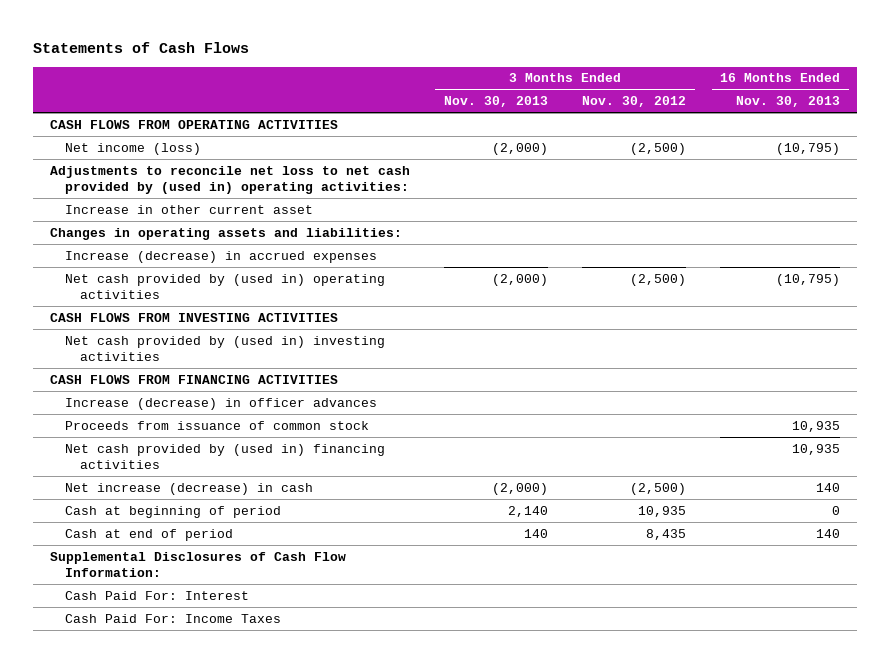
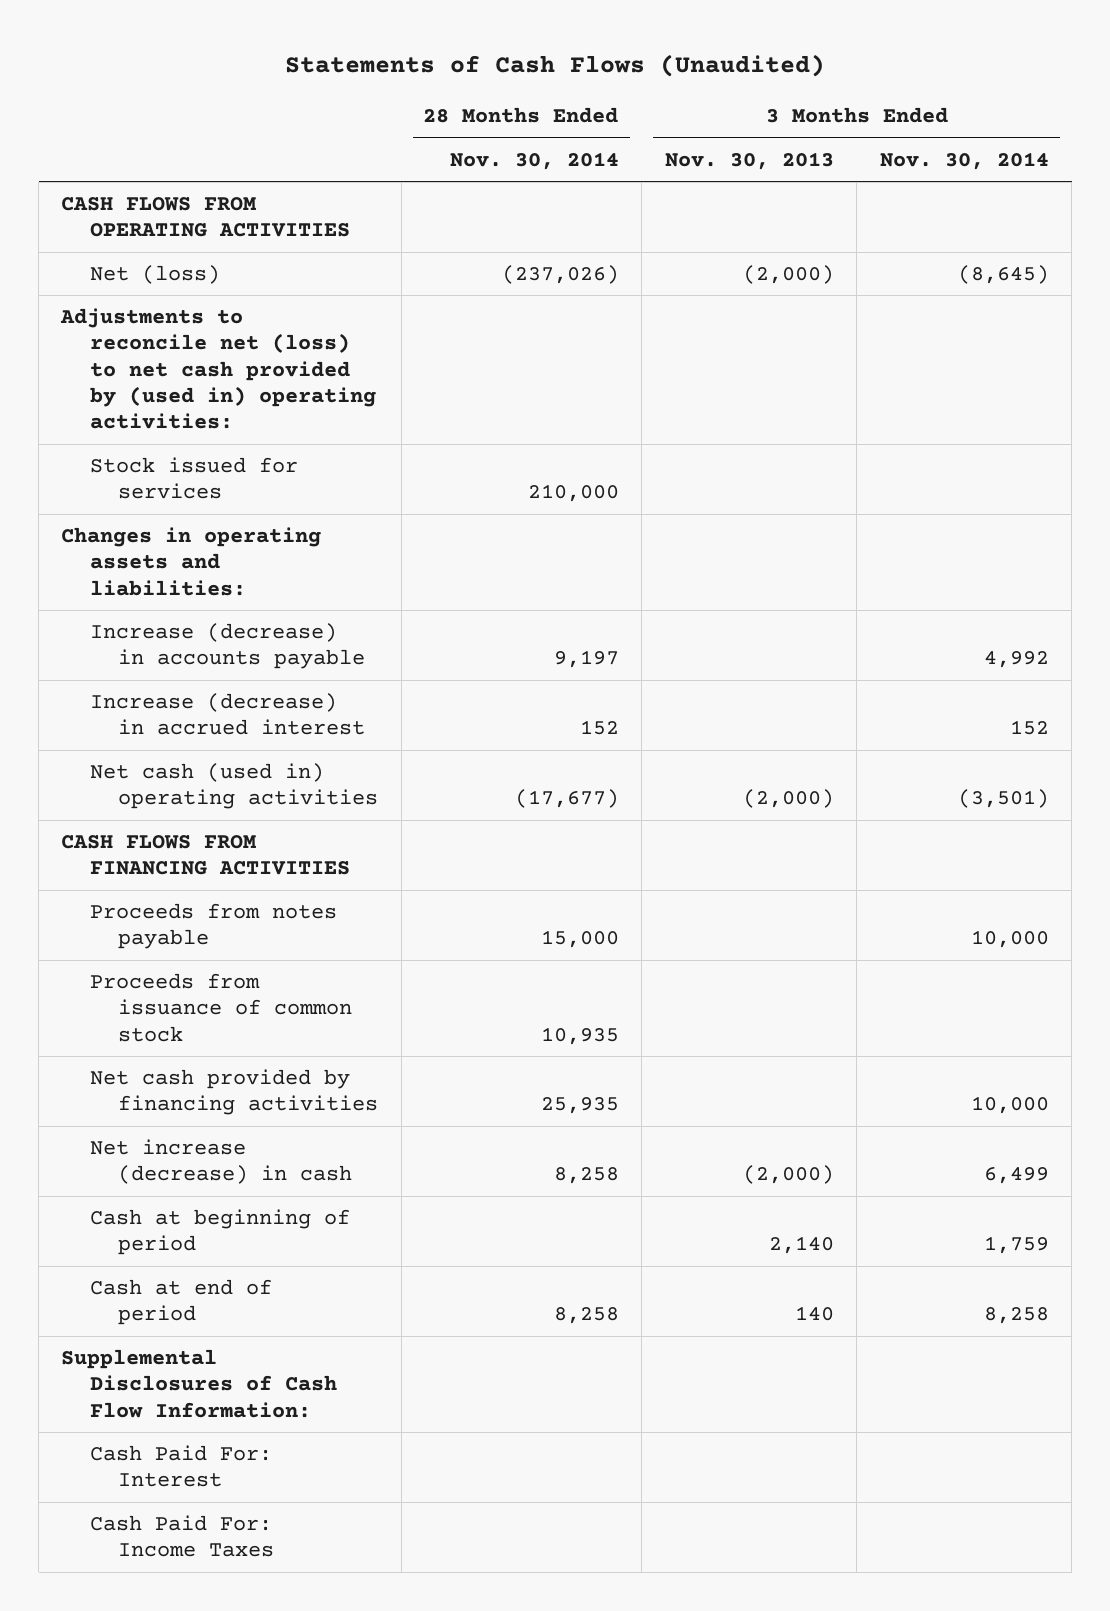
- Statements of Cash Flows
+ Statements of Cash Flows (Unaudited)
- | 3 Months Ended Nov. 30, 2013 | 3 Months Ended Nov. 30, 2012 | 16 Months Ended Nov. 30, 2013
+ | 28 Months Ended Nov. 30, 2014 | 3 Months Ended Nov. 30, 2013 | 3 Months Ended Nov. 30, 2014
- Net income (loss) | (2,000) | (2,500) | (10,795)
- Adjustments to reconcile net loss to net cash provided by (used in) operating activities:
- Increase in other current asset
+ Net (loss) | (237,026) | (2,000) | (8,645)
+ Adjustments to reconcile net (loss) to net cash provided by (used in) operating activities:
+ Stock issued for services | 210,000 | |
- Increase (decrease) in accrued expenses
- Net cash provided by (used in) operating activities | (2,000) | (2,500) | (10,795)
- CASH FLOWS FROM INVESTING ACTIVITIES
- Net cash provided by (used in) investing activities
+ Increase (decrease) in accounts payable | 9,197 | | 4,992
+ Increase (decrease) in accrued interest | 152 | | 152
+ Net cash (used in) operating activities | (17,677) | (2,000) | (3,501)
- Increase (decrease) in officer advances
+ Proceeds from notes payable | 15,000 | | 10,000
- Net cash provided by (used in) financing activities | | | 10,935
+ Net cash provided by financing activities | 25,935 | | 10,000

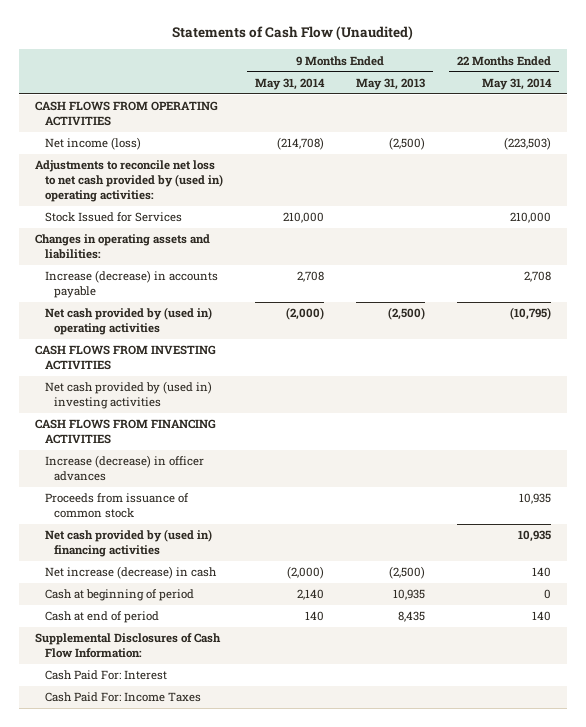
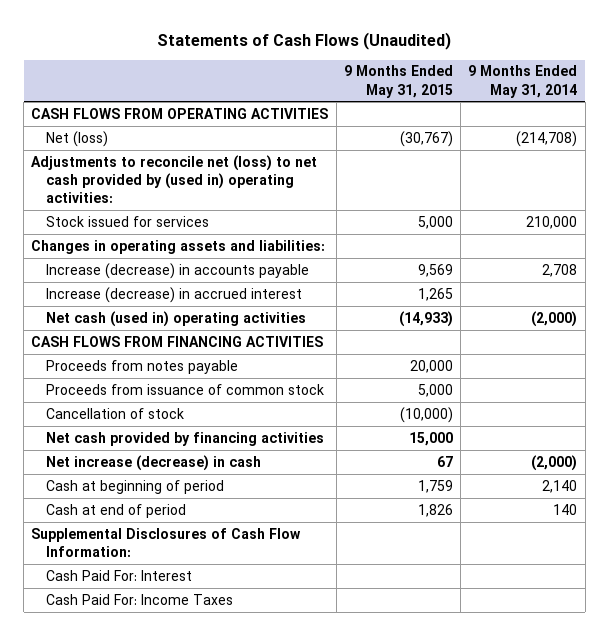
- Statements of Cash Flow (Unaudited)
+ Statements of Cash Flows (Unaudited)
- | 9 Months Ended May 31, 2014 | 9 Months Ended May 31, 2013 | 22 Months Ended May 31, 2014
+ | 9 Months Ended May 31, 2015 | 9 Months Ended May 31, 2014
- Net income (loss) | (214,708) | (2,500) | (223,503)
- Adjustments to reconcile net loss to net cash provided by (used in) operating activities:
- Stock Issued for Services | 210,000 | | 210,000
+ Net (loss) | (30,767) | (214,708)
+ Adjustments to reconcile net (loss) to net cash provided by (used in) operating activities:
+ Stock issued for services | 5,000 | 210,000
- Net cash provided by (used in) operating activities | (2,000) | (2,500) | (10,795)
- CASH FLOWS FROM INVESTING ACTIVITIES
- Net cash provided by (used in) investing activities
+ Increase (decrease) in accrued interest | 1,265 |
+ Net cash (used in) operating activities | (14,933) | (2,000)
- Increase (decrease) in officer advances
+ Proceeds from notes payable | 20,000 |
- Net cash provided by (used in) financing activities | | | 10,935
+ Cancellation of stock | (10,000) |
+ Net cash provided by financing activities | 15,000 |

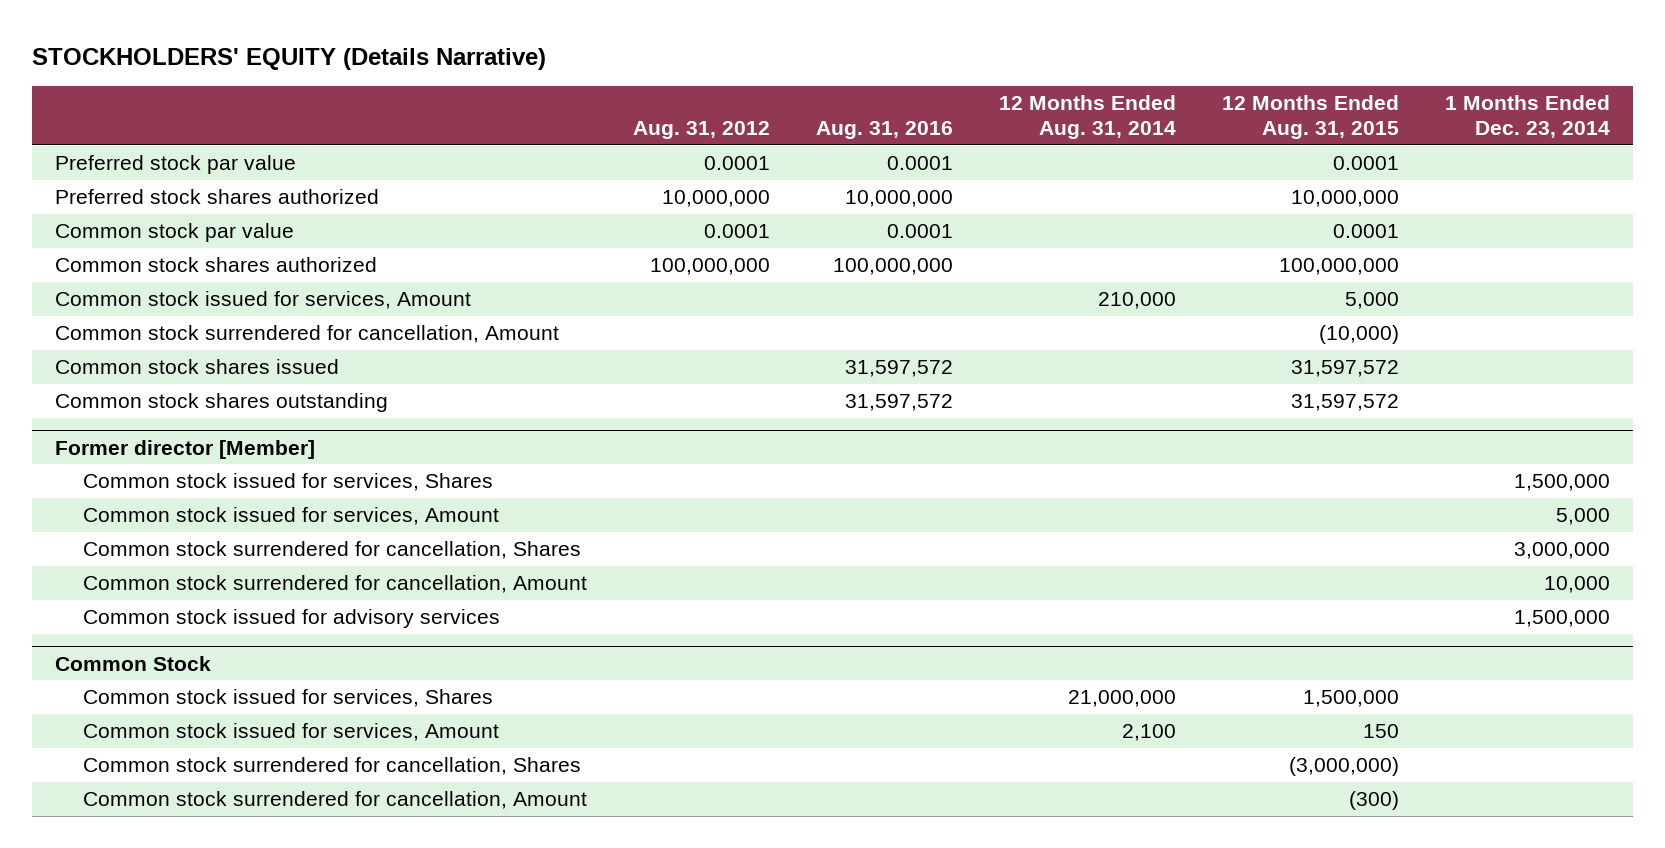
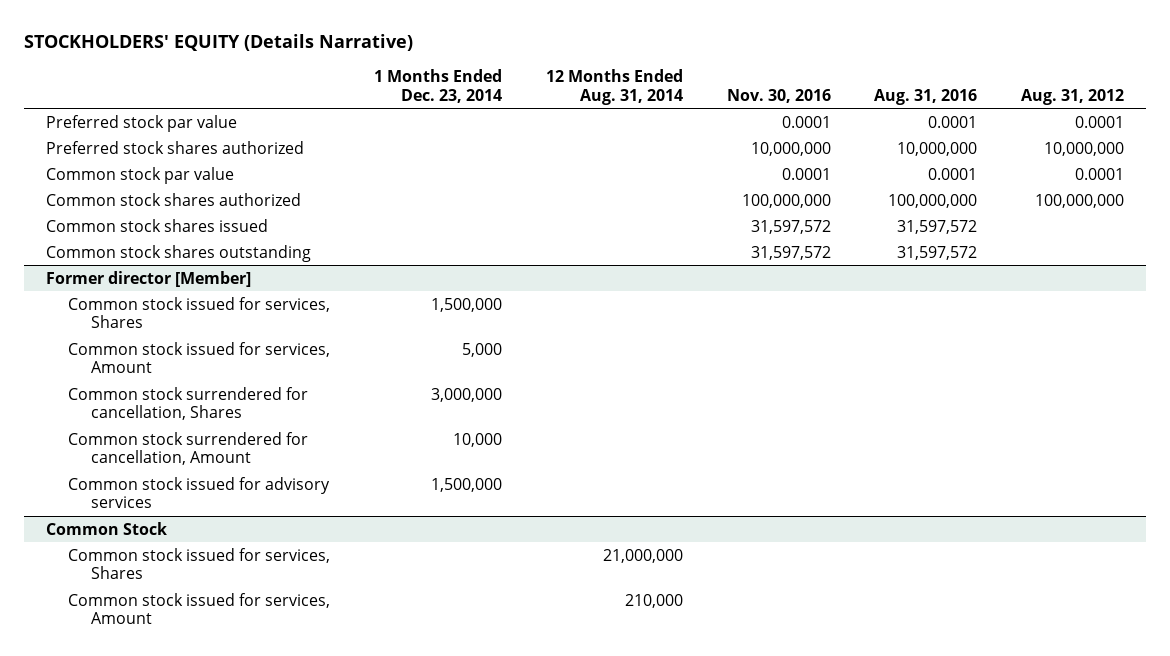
- | Aug. 31, 2012 | Aug. 31, 2016 | 12 Months Ended Aug. 31, 2014 | 12 Months Ended Aug. 31, 2015 | 1 Months Ended Dec. 23, 2014
+ | 1 Months Ended Dec. 23, 2014 | 12 Months Ended Aug. 31, 2014 | Nov. 30, 2016 | Aug. 31, 2016 | Aug. 31, 2012
- Common stock issued for services, Amount | | | 210,000 | 5,000 |
- Common stock surrendered for cancellation, Amount | | | | (10,000) |
@ Common Stock
- Common stock issued for services, Amount | | | 2,100 | 150 |
- Common stock surrendered for cancellation, Shares | | | | (3,000,000) |
- Common stock surrendered for cancellation, Amount | | | | (300) |
+ Common stock issued for services, Amount | | 210,000 | | |

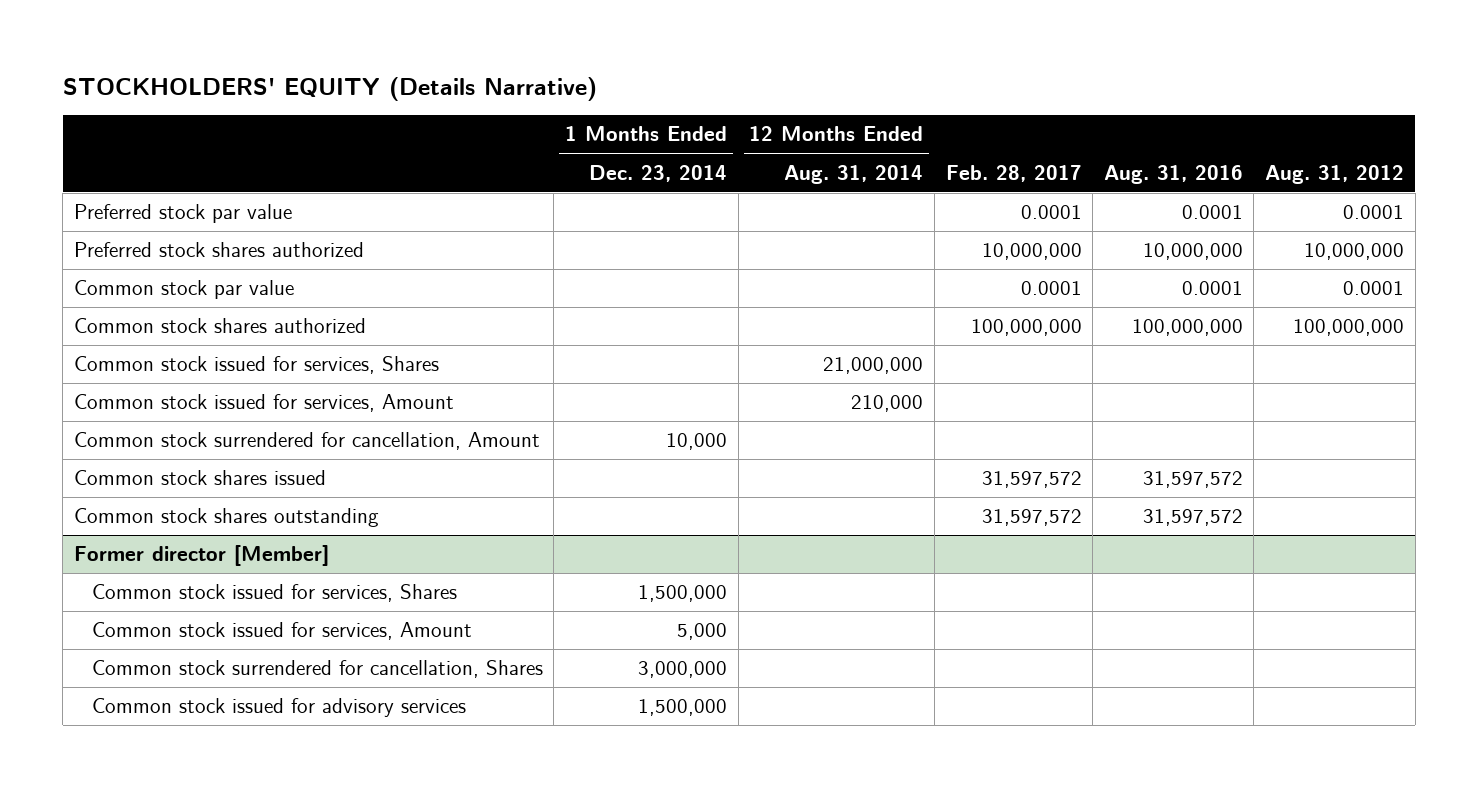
- | 1 Months Ended Dec. 23, 2014 | 12 Months Ended Aug. 31, 2014 | Nov. 30, 2016 | Aug. 31, 2016 | Aug. 31, 2012
+ | 1 Months Ended Dec. 23, 2014 | 12 Months Ended Aug. 31, 2014 | Feb. 28, 2017 | Aug. 31, 2016 | Aug. 31, 2012
+ Common stock issued for services, Shares | | 21,000,000 | | |
+ Common stock issued for services, Amount | | 210,000 | | |
+ Common stock surrendered for cancellation, Amount | 10,000 | | | |
@ Former director [Member]
- Common stock surrendered for cancellation, Amount | 10,000 | | | |
- Common Stock
- Common stock issued for services, Shares | | 21,000,000 | | |
- Common stock issued for services, Amount | | 210,000 | | |

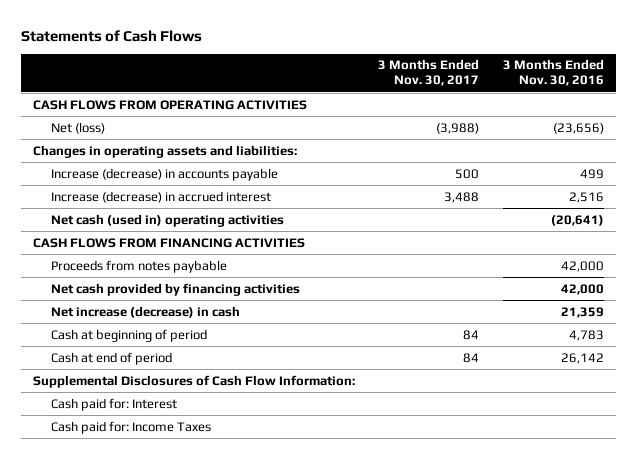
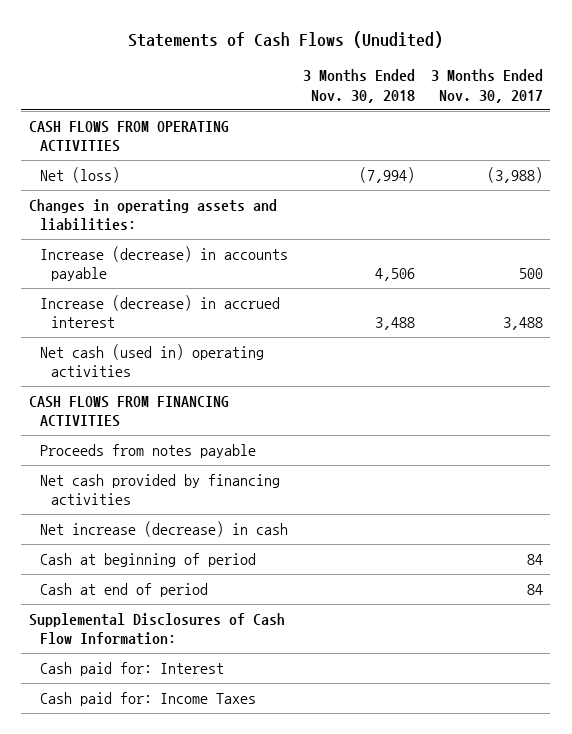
- Statements of Cash Flows
+ Statements of Cash Flows (Unudited)
- | 3 Months Ended Nov. 30, 2017 | 3 Months Ended Nov. 30, 2016
+ | 3 Months Ended Nov. 30, 2018 | 3 Months Ended Nov. 30, 2017
- Proceeds from notes paybable | | 42,000
+ Proceeds from notes payable

